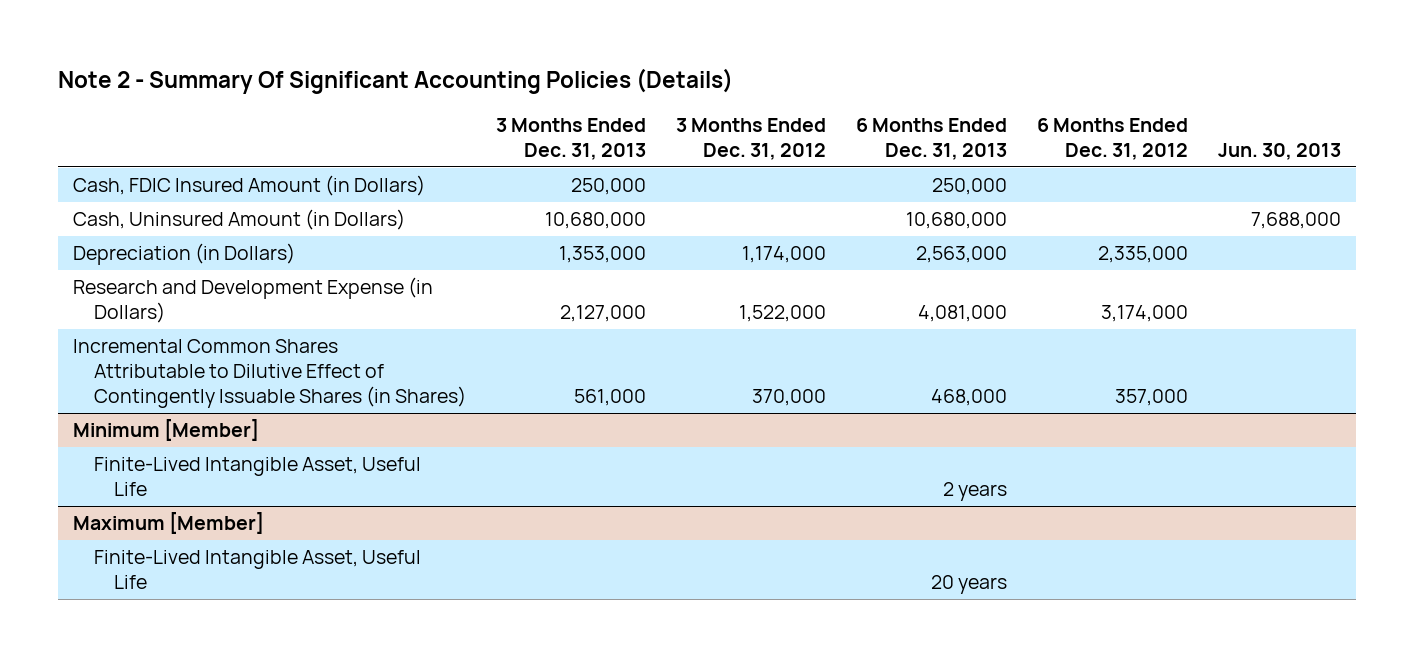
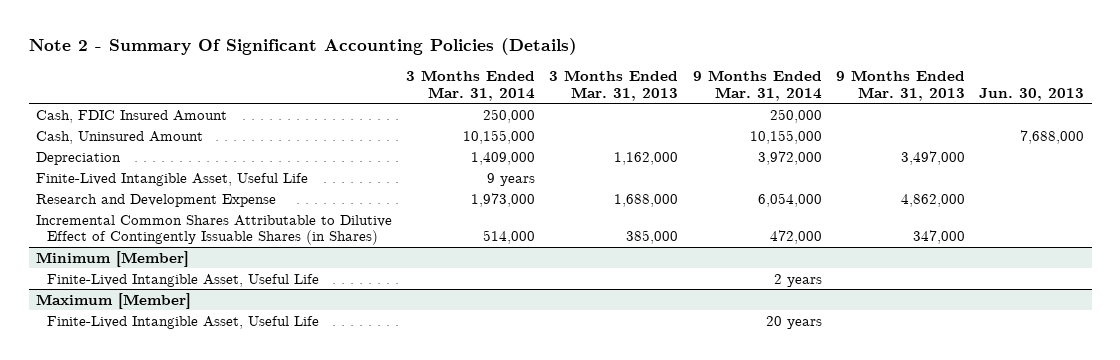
- | 3 Months Ended Dec. 31, 2013 | 3 Months Ended Dec. 31, 2012 | 6 Months Ended Dec. 31, 2013 | 6 Months Ended Dec. 31, 2012 | Jun. 30, 2013
+ | 3 Months Ended Mar. 31, 2014 | 3 Months Ended Mar. 31, 2013 | 9 Months Ended Mar. 31, 2014 | 9 Months Ended Mar. 31, 2013 | Jun. 30, 2013
- Cash, FDIC Insured Amount (in Dollars) | 250,000 | | 250,000 | |
- Cash, Uninsured Amount (in Dollars) | 10,680,000 | | 10,680,000 | | 7,688,000
- Depreciation (in Dollars) | 1,353,000 | 1,174,000 | 2,563,000 | 2,335,000 |
- Research and Development Expense (in Dollars) | 2,127,000 | 1,522,000 | 4,081,000 | 3,174,000 |
+ Cash, FDIC Insured Amount | 250,000 | | 250,000 | |
+ Cash, Uninsured Amount | 10,155,000 | | 10,155,000 | | 7,688,000
+ Depreciation | 1,409,000 | 1,162,000 | 3,972,000 | 3,497,000 |
+ Finite-Lived Intangible Asset, Useful Life | 9 years | | | |
+ Research and Development Expense | 1,973,000 | 1,688,000 | 6,054,000 | 4,862,000 |

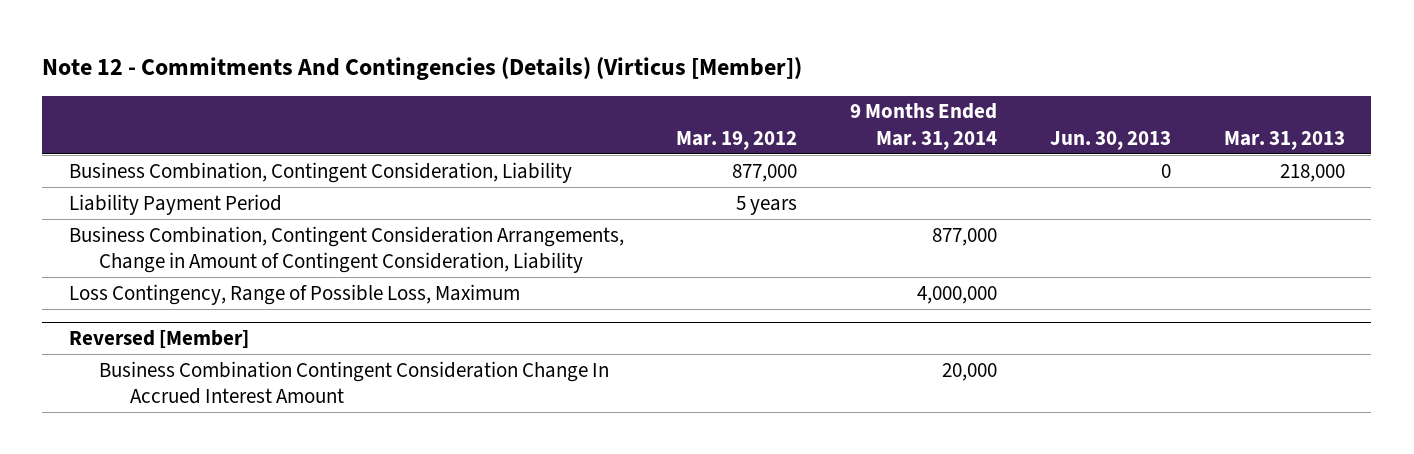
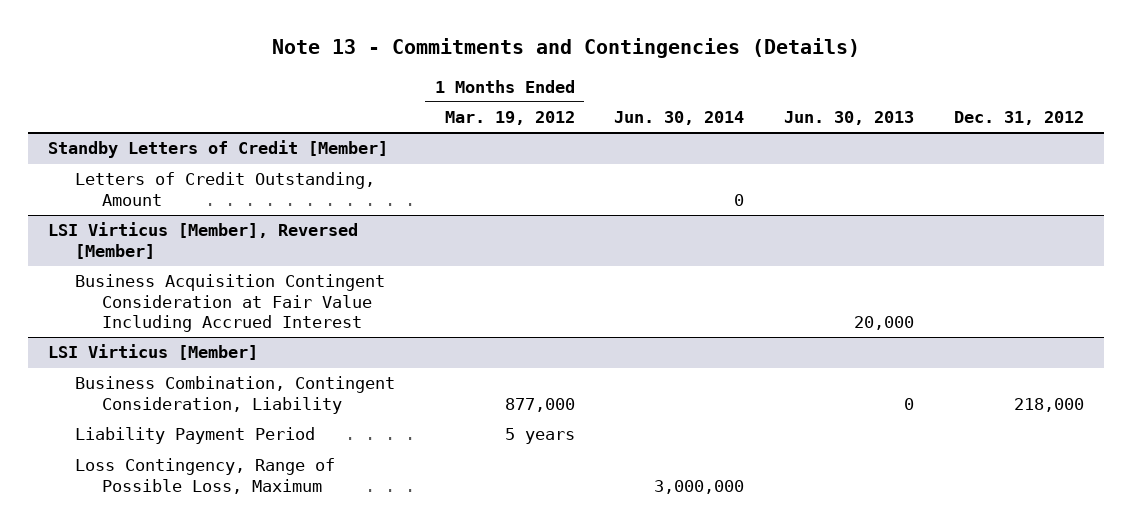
- Note 12 - Commitments And Contingencies (Details) (Virticus [Member])
+ Note 13 - Commitments and Contingencies (Details)
- | Mar. 19, 2012 | 9 Months Ended Mar. 31, 2014 | Jun. 30, 2013 | Mar. 31, 2013
+ | 1 Months Ended Mar. 19, 2012 | Jun. 30, 2014 | Jun. 30, 2013 | Dec. 31, 2012
- Business Combination, Contingent Consideration, Liability | 877,000 | | 0 | 218,000
- Liability Payment Period | 5 years | | |
- Business Combination, Contingent Consideration Arrangements, Change in Amount of Contingent Consideration, Liability | | 877,000 | |
- Loss Contingency, Range of Possible Loss, Maximum | | 4,000,000 | |
- Reversed [Member]
- Business Combination Contingent Consideration Change In Accrued Interest Amount | | 20,000 | |
+ Standby Letters of Credit [Member]
+ Letters of Credit Outstanding, Amount | | 0 | |
+ LSI Virticus [Member], Reversed [Member]
+ Business Acquisition Contingent Consideration at Fair Value Including Accrued Interest | | | 20,000 |
+ LSI Virticus [Member]
+ Business Combination, Contingent Consideration, Liability | 877,000 | | 0 | 218,000
+ Liability Payment Period | 5 years | | |
+ Loss Contingency, Range of Possible Loss, Maximum | | 3,000,000 | |

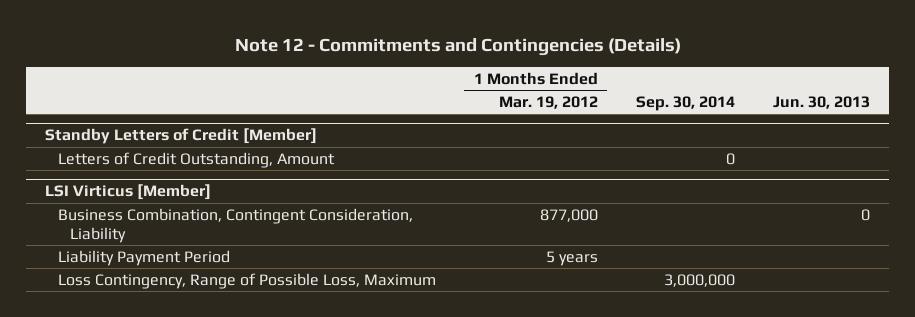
- Note 13 - Commitments and Contingencies (Details)
+ Note 12 - Commitments and Contingencies (Details)
- | 1 Months Ended Mar. 19, 2012 | Jun. 30, 2014 | Jun. 30, 2013 | Dec. 31, 2012
+ | 1 Months Ended Mar. 19, 2012 | Sep. 30, 2014 | Jun. 30, 2013
- LSI Virticus [Member], Reversed [Member]
- Business Acquisition Contingent Consideration at Fair Value Including Accrued Interest | | | 20,000 |

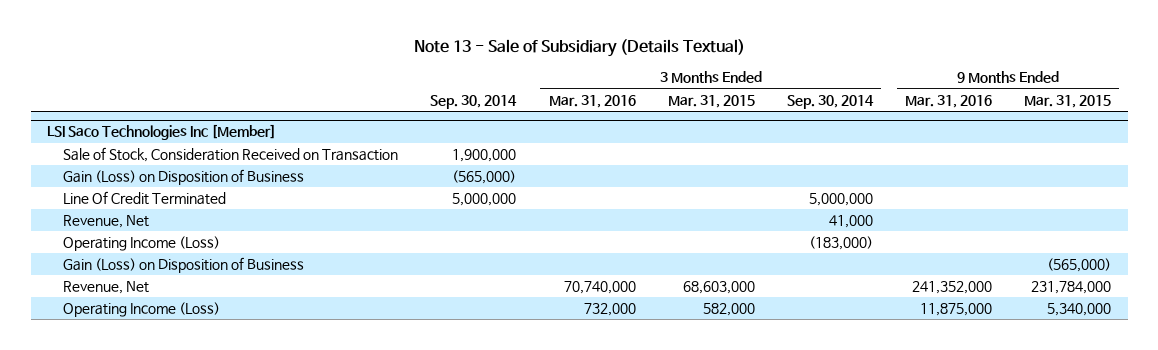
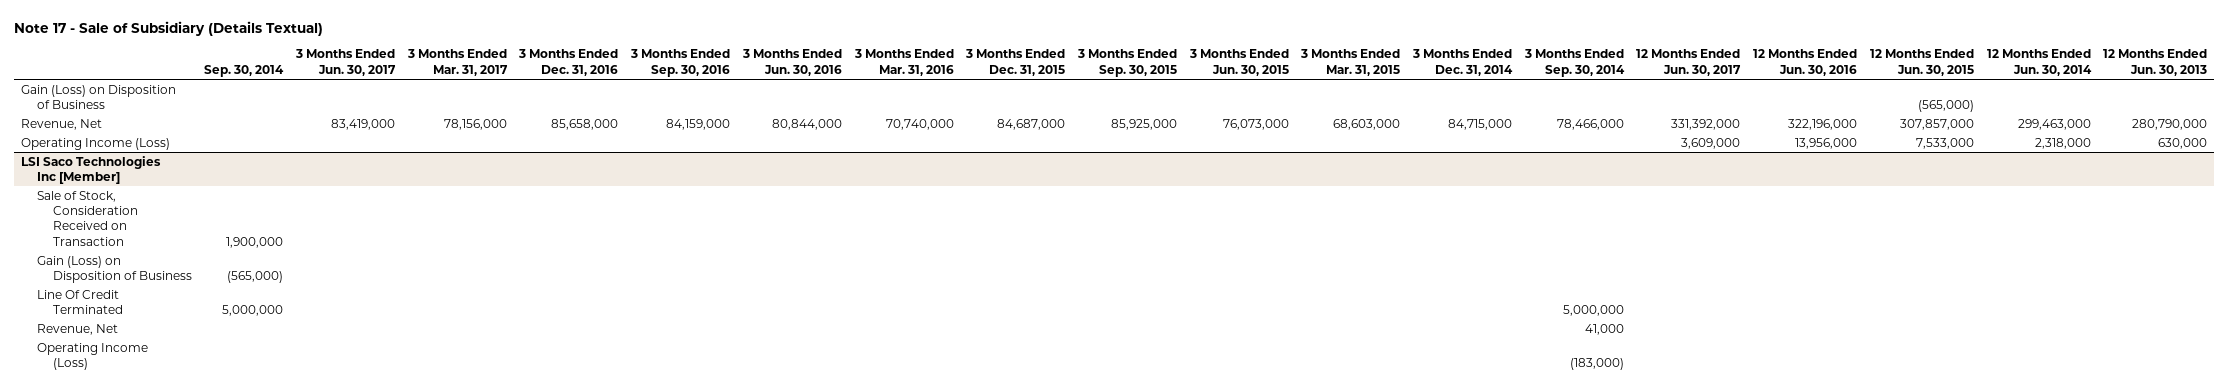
- Note 13 - Sale of Subsidiary (Details Textual)
+ Note 17 - Sale of Subsidiary (Details Textual)
- | Sep. 30, 2014 | 3 Months Ended Mar. 31, 2016 | 3 Months Ended Mar. 31, 2015 | 3 Months Ended Sep. 30, 2014 | 9 Months Ended Mar. 31, 2016 | 9 Months Ended Mar. 31, 2015
+ | Sep. 30, 2014 | 3 Months Ended Jun. 30, 2017 | 3 Months Ended Mar. 31, 2017 | 3 Months Ended Dec. 31, 2016 | 3 Months Ended Sep. 30, 2016 | 3 Months Ended Jun. 30, 2016 | 3 Months Ended Mar. 31, 2016 | 3 Months Ended Dec. 31, 2015 | 3 Months Ended Sep. 30, 2015 | 3 Months Ended Jun. 30, 2015 | 3 Months Ended Mar. 31, 2015 | 3 Months Ended Dec. 31, 2014 | 3 Months Ended Sep. 30, 2014 | 12 Months Ended Jun. 30, 2017 | 12 Months Ended Jun. 30, 2016 | 12 Months Ended Jun. 30, 2015 | 12 Months Ended Jun. 30, 2014 | 12 Months Ended Jun. 30, 2013
+ Gain (Loss) on Disposition of Business | | | | | | | | | | | | | | | | (565,000) | |
+ Revenue, Net | | 83,419,000 | 78,156,000 | 85,658,000 | 84,159,000 | 80,844,000 | 70,740,000 | 84,687,000 | 85,925,000 | 76,073,000 | 68,603,000 | 84,715,000 | 78,466,000 | 331,392,000 | 322,196,000 | 307,857,000 | 299,463,000 | 280,790,000
+ Operating Income (Loss) | | | | | | | | | | | | | | 3,609,000 | 13,956,000 | 7,533,000 | 2,318,000 | 630,000
@ LSI Saco Technologies Inc [Member]
- Gain (Loss) on Disposition of Business | | | | | | (565,000)
- Revenue, Net | | 70,740,000 | 68,603,000 | | 241,352,000 | 231,784,000
- Operating Income (Loss) | | 732,000 | 582,000 | | 11,875,000 | 5,340,000

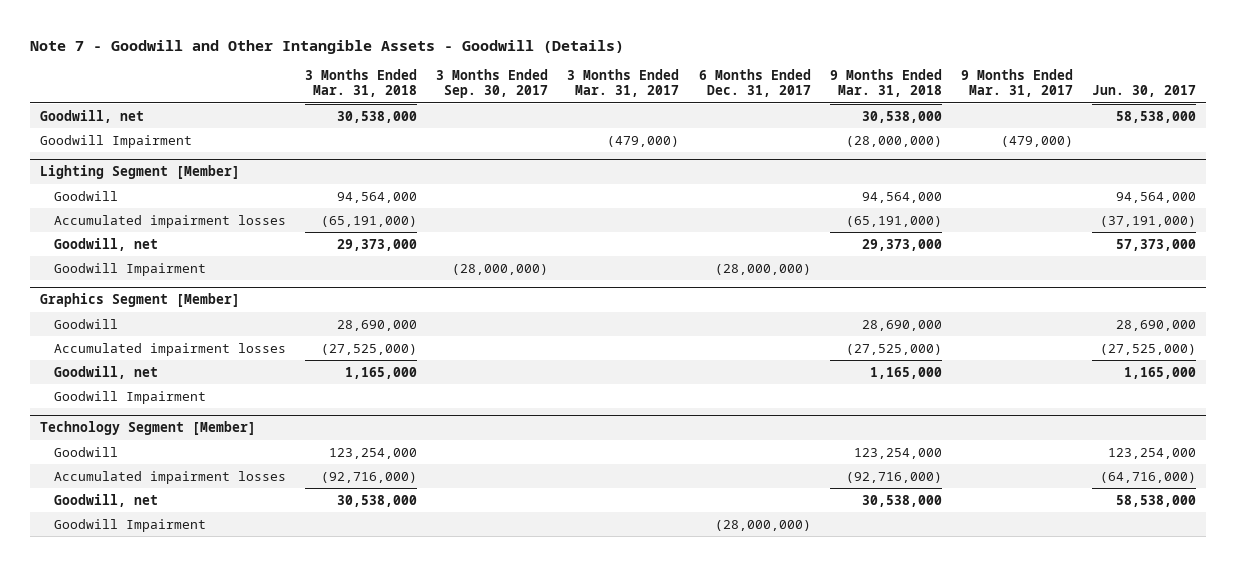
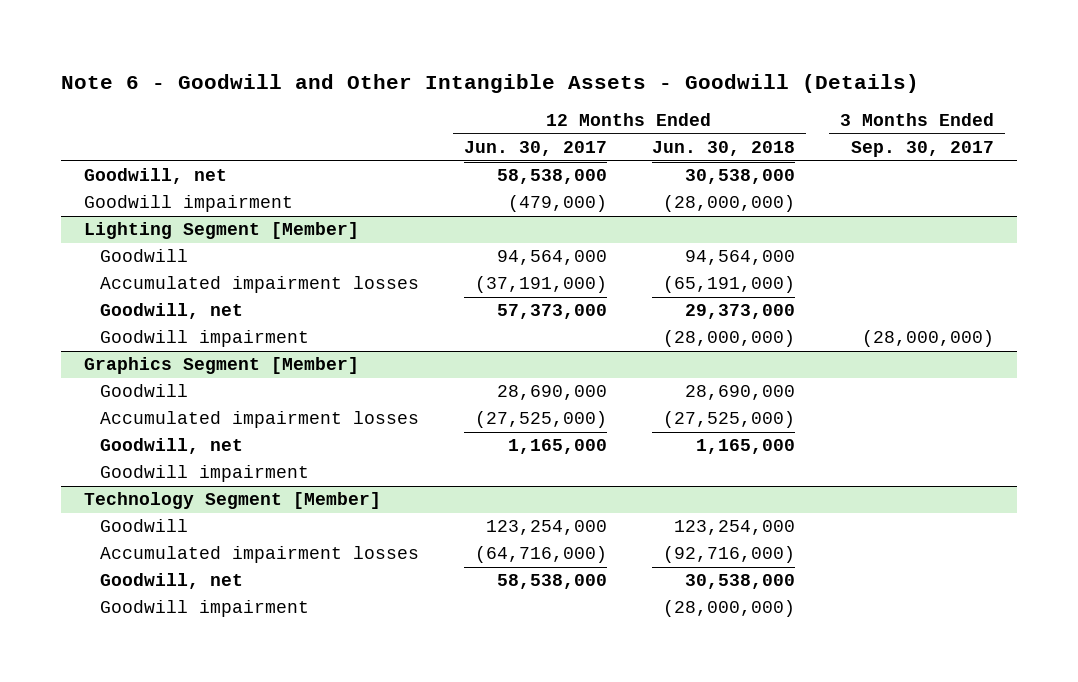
- Note 7 - Goodwill and Other Intangible Assets - Goodwill (Details)
+ Note 6 - Goodwill and Other Intangible Assets - Goodwill (Details)
- | 3 Months Ended Mar. 31, 2018 | 3 Months Ended Sep. 30, 2017 | 3 Months Ended Mar. 31, 2017 | 6 Months Ended Dec. 31, 2017 | 9 Months Ended Mar. 31, 2018 | 9 Months Ended Mar. 31, 2017 | Jun. 30, 2017
+ | 12 Months Ended Jun. 30, 2017 | 12 Months Ended Jun. 30, 2018 | 3 Months Ended Sep. 30, 2017
- Goodwill Impairment | | | (479,000) | | (28,000,000) | (479,000) |
+ Goodwill impairment | (479,000) | (28,000,000) |
@ Lighting Segment [Member]
- Goodwill Impairment | | (28,000,000) | | (28,000,000) | | |
+ Goodwill impairment | | (28,000,000) | (28,000,000)
@ Graphics Segment [Member]
- Goodwill Impairment
+ Goodwill impairment
@ Technology Segment [Member]
- Goodwill Impairment | | | | (28,000,000) | | |
+ Goodwill impairment | | (28,000,000) |

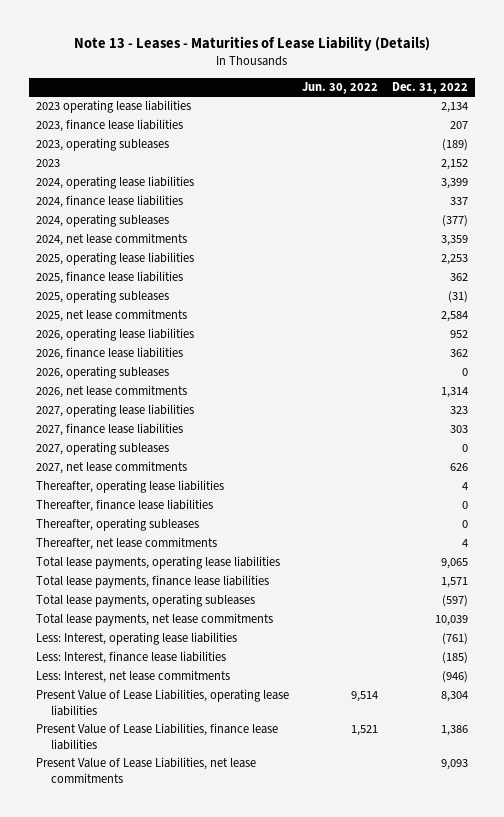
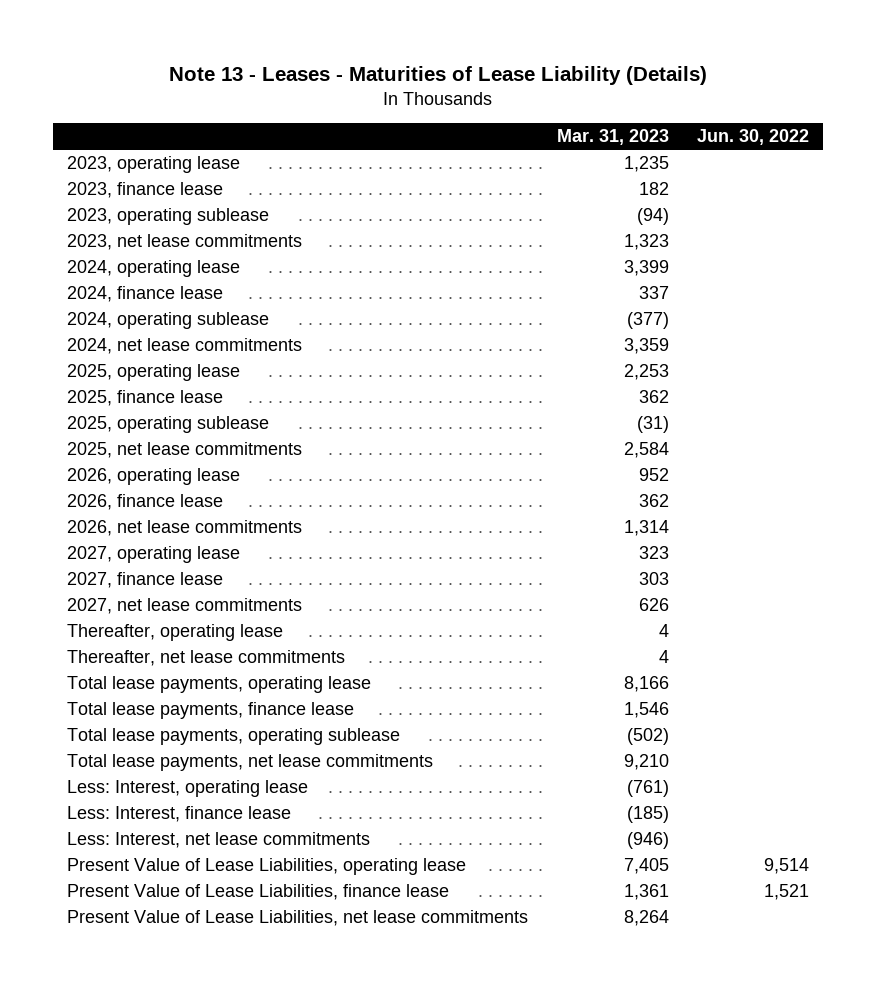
- | Jun. 30, 2022 | Dec. 31, 2022
+ | Mar. 31, 2023 | Jun. 30, 2022
- 2023 operating lease liabilities | | 2,134
- 2023, finance lease liabilities | | 207
- 2023, operating subleases | | (189)
- 2023 | | 2,152
- 2024, operating lease liabilities | | 3,399
- 2024, finance lease liabilities | | 337
- 2024, operating subleases | | (377)
+ 2023, operating lease | 1,235 |
+ 2023, finance lease | 182 |
+ 2023, operating sublease | (94) |
+ 2023, net lease commitments | 1,323 |
+ 2024, operating lease | 3,399 |
+ 2024, finance lease | 337 |
+ 2024, operating sublease | (377) |
- 2025, operating lease liabilities | | 2,253
- 2025, finance lease liabilities | | 362
- 2025, operating subleases | | (31)
+ 2025, operating lease | 2,253 |
+ 2025, finance lease | 362 |
+ 2025, operating sublease | (31) |
- 2026, operating lease liabilities | | 952
- 2026, finance lease liabilities | | 362
- 2026, operating subleases | | 0
+ 2026, operating lease | 952 |
+ 2026, finance lease | 362 |
- 2027, operating lease liabilities | | 323
- 2027, finance lease liabilities | | 303
- 2027, operating subleases | | 0
+ 2027, operating lease | 323 |
+ 2027, finance lease | 303 |
- Thereafter, operating lease liabilities | | 4
- Thereafter, finance lease liabilities | | 0
- Thereafter, operating subleases | | 0
+ Thereafter, operating lease | 4 |
- Total lease payments, operating lease liabilities | | 9,065
- Total lease payments, finance lease liabilities | | 1,571
- Total lease payments, operating subleases | | (597)
+ Total lease payments, operating lease | 8,166 |
+ Total lease payments, finance lease | 1,546 |
+ Total lease payments, operating sublease | (502) |
- Less: Interest, operating lease liabilities | | (761)
- Less: Interest, finance lease liabilities | | (185)
+ Less: Interest, operating lease | (761) |
+ Less: Interest, finance lease | (185) |
- Present Value of Lease Liabilities, operating lease liabilities | 9,514 | 8,304
- Present Value of Lease Liabilities, finance lease liabilities | 1,521 | 1,386
+ Present Value of Lease Liabilities, operating lease | 7,405 | 9,514
+ Present Value of Lease Liabilities, finance lease | 1,361 | 1,521

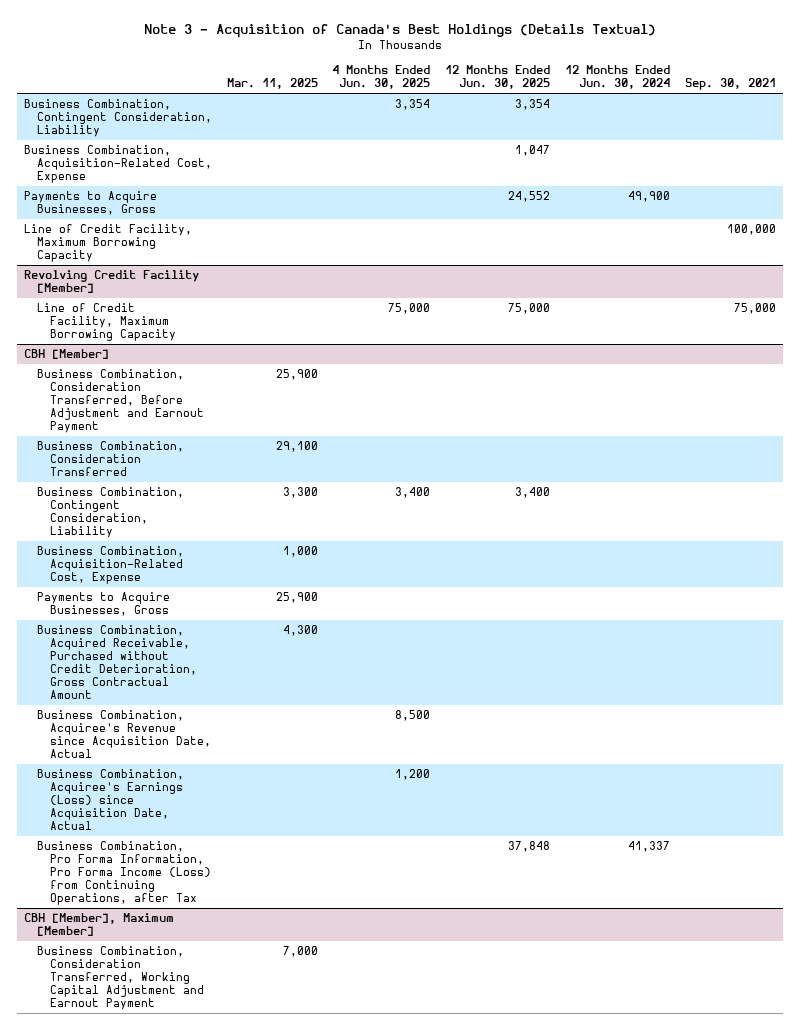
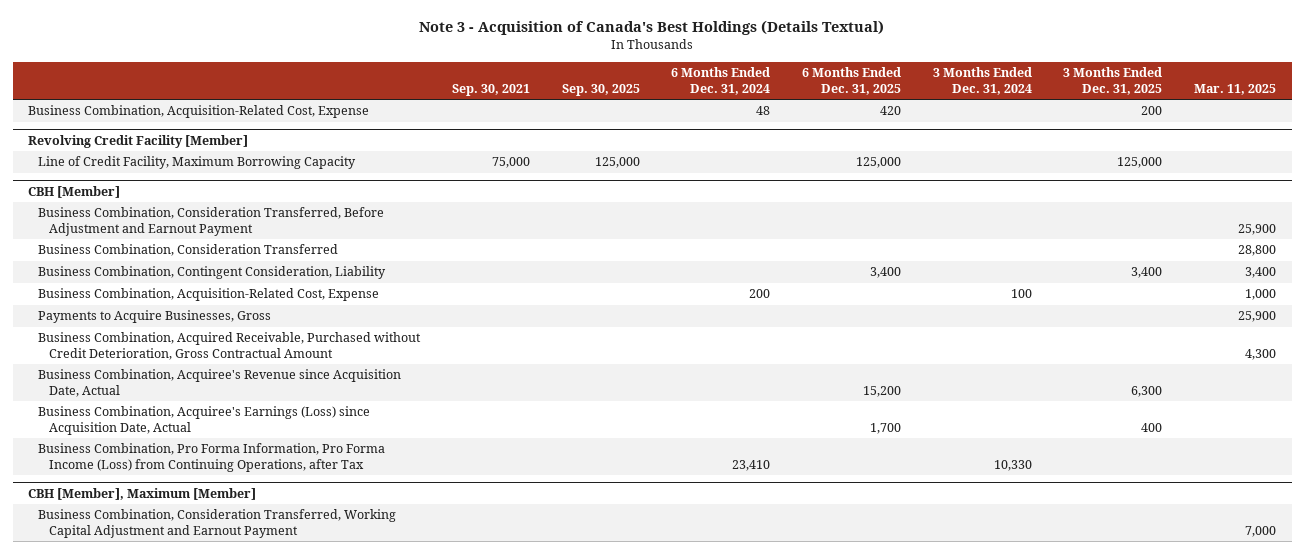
- | Mar. 11, 2025 | 4 Months Ended Jun. 30, 2025 | 12 Months Ended Jun. 30, 2025 | 12 Months Ended Jun. 30, 2024 | Sep. 30, 2021
+ | Sep. 30, 2021 | Sep. 30, 2025 | 6 Months Ended Dec. 31, 2024 | 6 Months Ended Dec. 31, 2025 | 3 Months Ended Dec. 31, 2024 | 3 Months Ended Dec. 31, 2025 | Mar. 11, 2025
- Business Combination, Contingent Consideration, Liability | | 3,354 | 3,354 | |
- Payments to Acquire Businesses, Gross | | | 24,552 | 49,900 |
- Line of Credit Facility, Maximum Borrowing Capacity | | | | | 100,000
@ CBH [Member]
- Business Combination, Consideration Transferred | 29,100 | | | |
- Business Combination, Contingent Consideration, Liability | 3,300 | 3,400 | 3,400 | |
+ Business Combination, Consideration Transferred | | | | | | | 28,800
+ Business Combination, Contingent Consideration, Liability | | | | 3,400 | | 3,400 | 3,400

